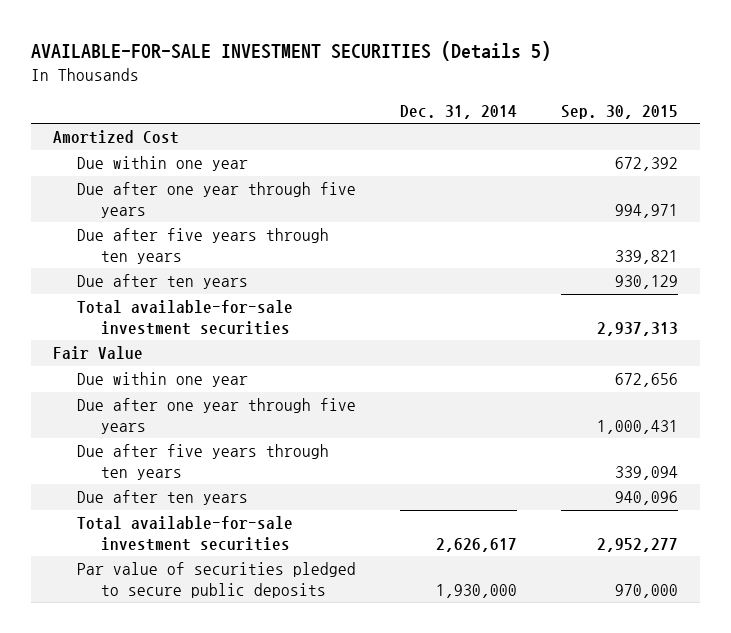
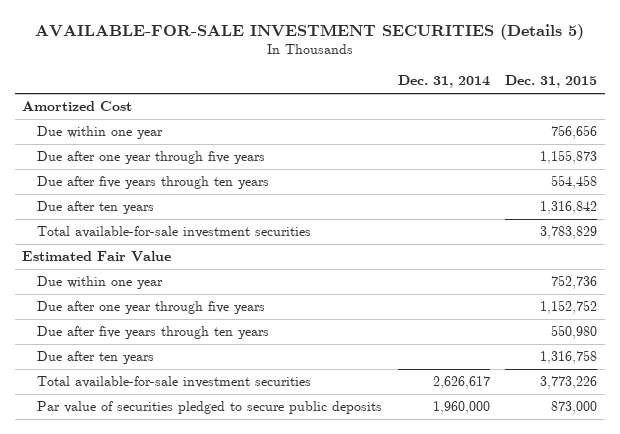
- | Dec. 31, 2014 | Sep. 30, 2015
+ | Dec. 31, 2014 | Dec. 31, 2015
- Fair Value
+ Estimated Fair Value
- Par value of securities pledged to secure public deposits | 1,930,000 | 970,000
+ Par value of securities pledged to secure public deposits | 1,960,000 | 873,000

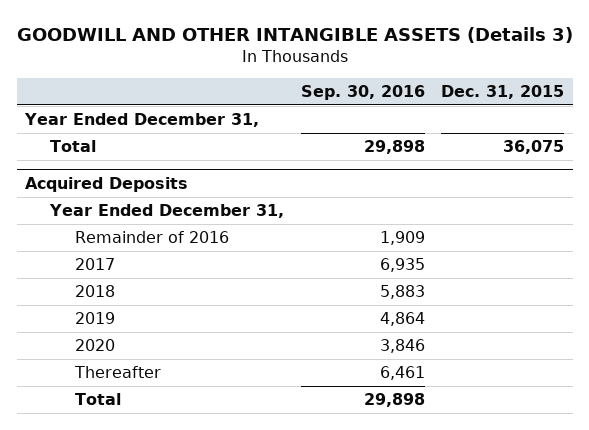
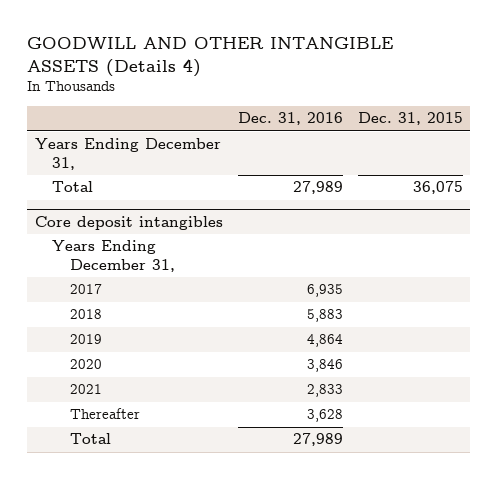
- GOODWILL AND OTHER INTANGIBLE ASSETS (Details 3)
+ GOODWILL AND OTHER INTANGIBLE ASSETS (Details 4)
- | Sep. 30, 2016 | Dec. 31, 2015
+ | Dec. 31, 2016 | Dec. 31, 2015
- Year Ended December 31,
+ Years Ending December 31,
- Acquired Deposits
- Year Ended December 31,
- Remainder of 2016 | 1,909 |
+ Core deposit intangibles
+ Years Ending December 31,
+ 2021 | 2,833 |

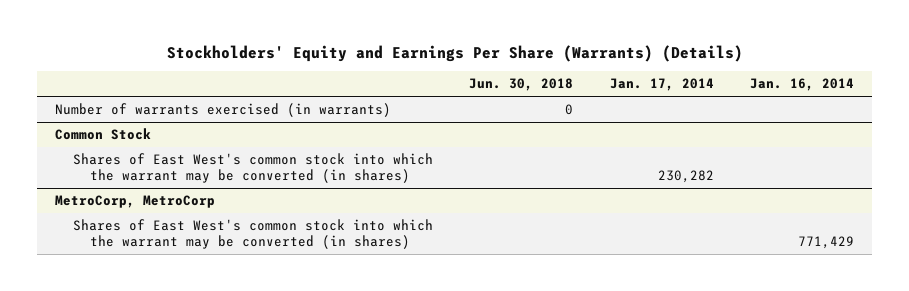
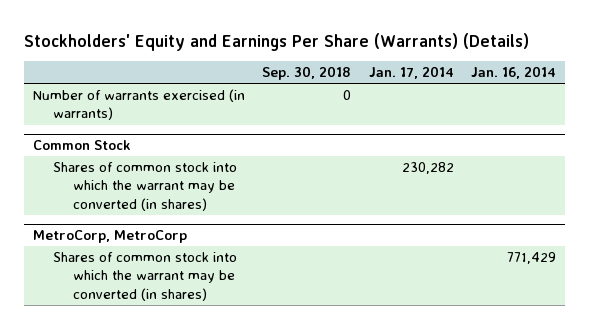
- | Jun. 30, 2018 | Jan. 17, 2014 | Jan. 16, 2014
+ | Sep. 30, 2018 | Jan. 17, 2014 | Jan. 16, 2014
@ Common Stock
- Shares of East West's common stock into which the warrant may be converted (in shares) | | 230,282 |
+ Shares of common stock into which the warrant may be converted (in shares) | | 230,282 |
@ MetroCorp, MetroCorp
- Shares of East West's common stock into which the warrant may be converted (in shares) | | | 771,429
+ Shares of common stock into which the warrant may be converted (in shares) | | | 771,429

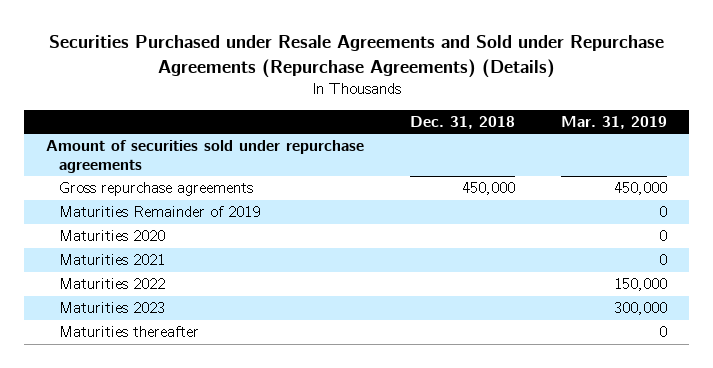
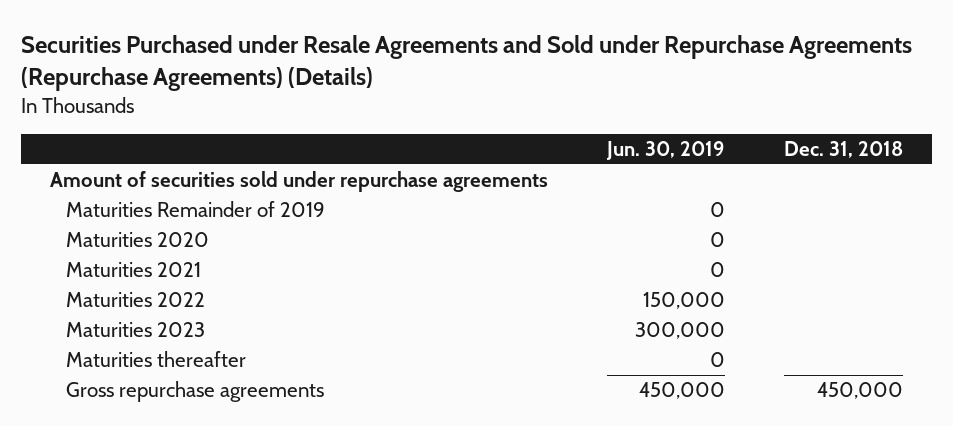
- | Dec. 31, 2018 | Mar. 31, 2019
+ | Jun. 30, 2019 | Dec. 31, 2018
moved down: Gross repurchase agreements | 450,000 | 450,000

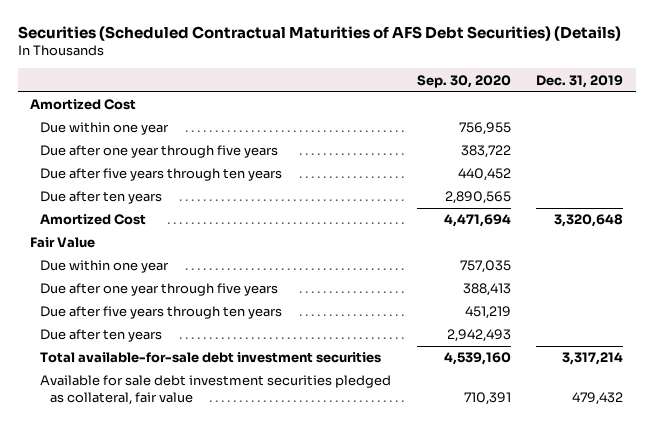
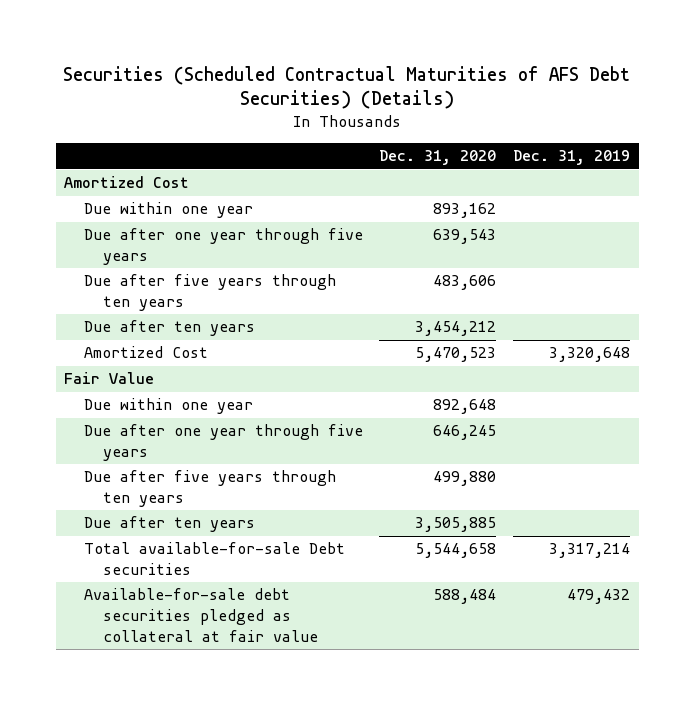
- | Sep. 30, 2020 | Dec. 31, 2019
+ | Dec. 31, 2020 | Dec. 31, 2019
- Total available-for-sale debt investment securities | 4,539,160 | 3,317,214
- Available for sale debt investment securities pledged as collateral, fair value | 710,391 | 479,432
+ Total available-for-sale Debt securities | 5,544,658 | 3,317,214
+ Available-for-sale debt securities pledged as collateral at fair value | 588,484 | 479,432

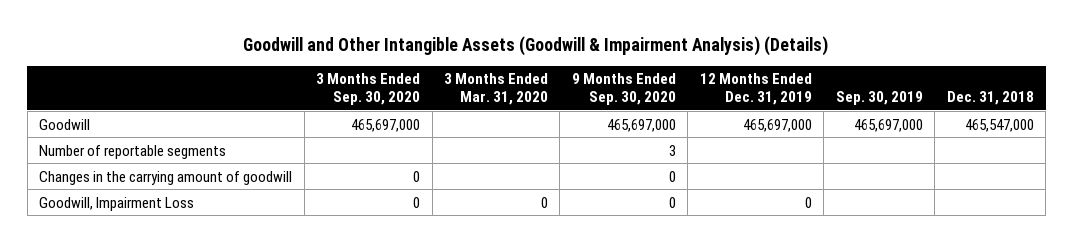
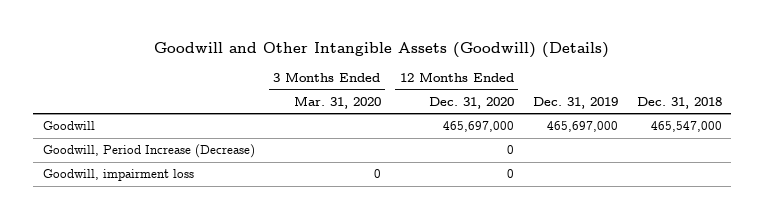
- Goodwill and Other Intangible Assets (Goodwill & Impairment Analysis) (Details)
+ Goodwill and Other Intangible Assets (Goodwill) (Details)
- | 3 Months Ended Sep. 30, 2020 | 3 Months Ended Mar. 31, 2020 | 9 Months Ended Sep. 30, 2020 | 12 Months Ended Dec. 31, 2019 | Sep. 30, 2019 | Dec. 31, 2018
+ | 3 Months Ended Mar. 31, 2020 | 12 Months Ended Dec. 31, 2020 | Dec. 31, 2019 | Dec. 31, 2018
- Number of reportable segments | | | 3 | | |
- Changes in the carrying amount of goodwill | 0 | | 0 | | |
- Goodwill, Impairment Loss | 0 | 0 | 0 | 0 | |
+ Goodwill, Period Increase (Decrease) | | 0 | |
+ Goodwill, impairment loss | 0 | 0 | |

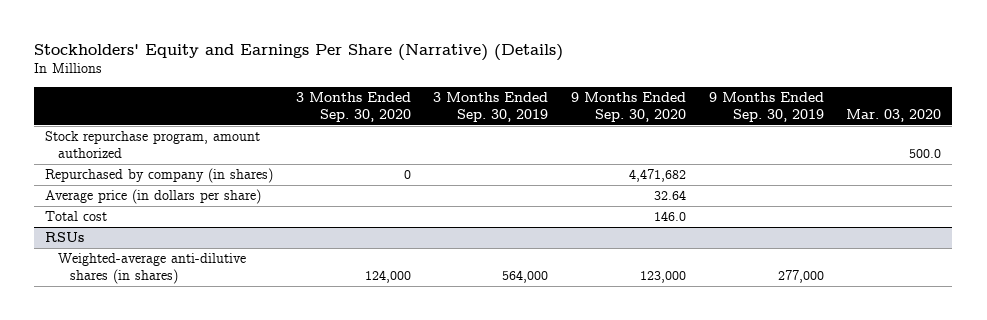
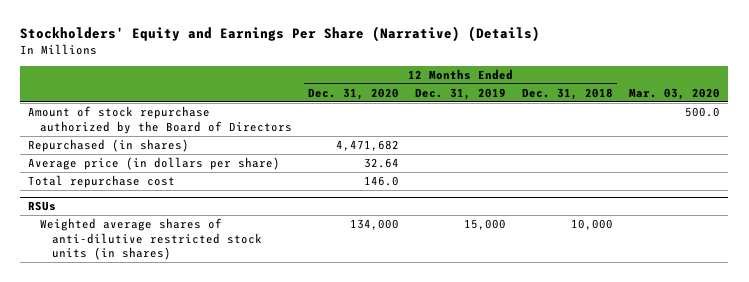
- | 3 Months Ended Sep. 30, 2020 | 3 Months Ended Sep. 30, 2019 | 9 Months Ended Sep. 30, 2020 | 9 Months Ended Sep. 30, 2019 | Mar. 03, 2020
+ | 12 Months Ended Dec. 31, 2020 | 12 Months Ended Dec. 31, 2019 | 12 Months Ended Dec. 31, 2018 | Mar. 03, 2020
- Stock repurchase program, amount authorized | | | | | 500.0
- Repurchased by company (in shares) | 0 | | 4,471,682 | |
+ Amount of stock repurchase authorized by the Board of Directors | | | | 500.0
+ Repurchased (in shares) | 4,471,682 | | |
- Total cost | | | 146.0 | |
+ Total repurchase cost | 146.0 | | |
@ RSUs
- Weighted-average anti-dilutive shares (in shares) | 124,000 | 564,000 | 123,000 | 277,000 |
+ Weighted average shares of anti-dilutive restricted stock units (in shares) | 134,000 | 15,000 | 10,000 |

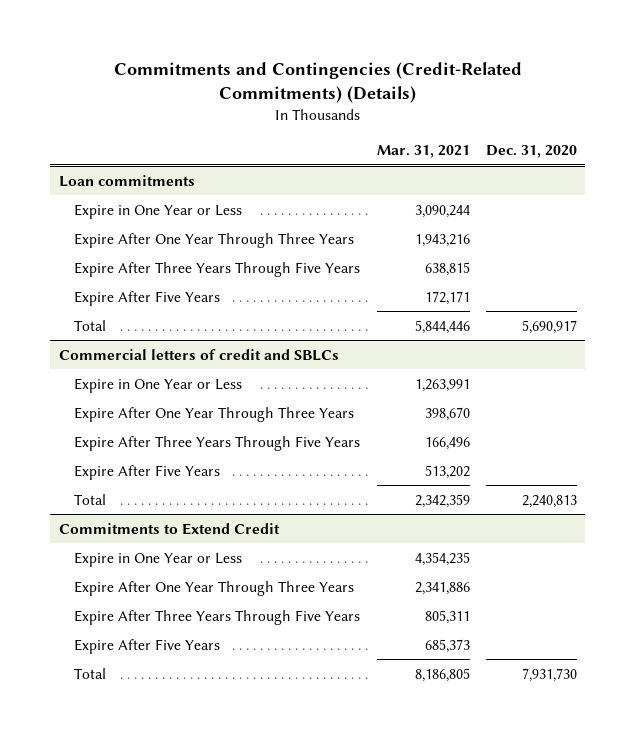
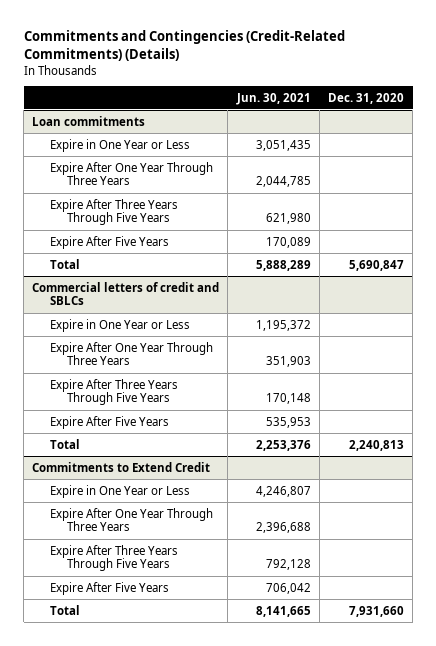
- | Mar. 31, 2021 | Dec. 31, 2020
+ | Jun. 30, 2021 | Dec. 31, 2020
@ Loan commitments
- Total | 5,844,446 | 5,690,917
+ Total | 5,888,289 | 5,690,847
@ Commitments to Extend Credit
- Total | 8,186,805 | 7,931,730
+ Total | 8,141,665 | 7,931,660

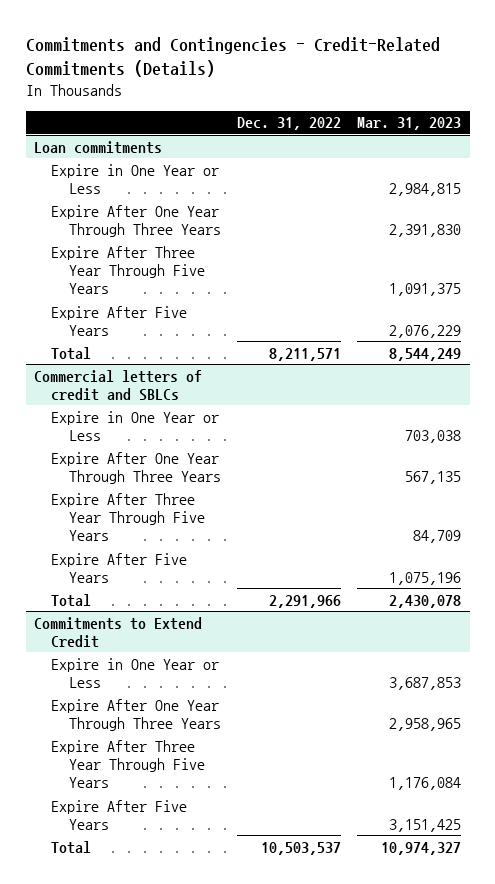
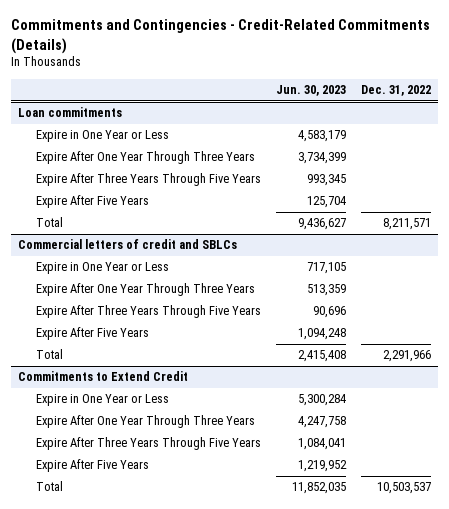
- | Dec. 31, 2022 | Mar. 31, 2023
+ | Jun. 30, 2023 | Dec. 31, 2022
@ Loan commitments
- Expire After Three Year Through Five Years | | 1,091,375
+ Expire After Three Years Through Five Years | 993,345 |
@ Commercial letters of credit and SBLCs
- Expire After Three Year Through Five Years | | 84,709
+ Expire After Three Years Through Five Years | 90,696 |
@ Commitments to Extend Credit
- Expire After Three Year Through Five Years | | 1,176,084
+ Expire After Three Years Through Five Years | 1,084,041 |

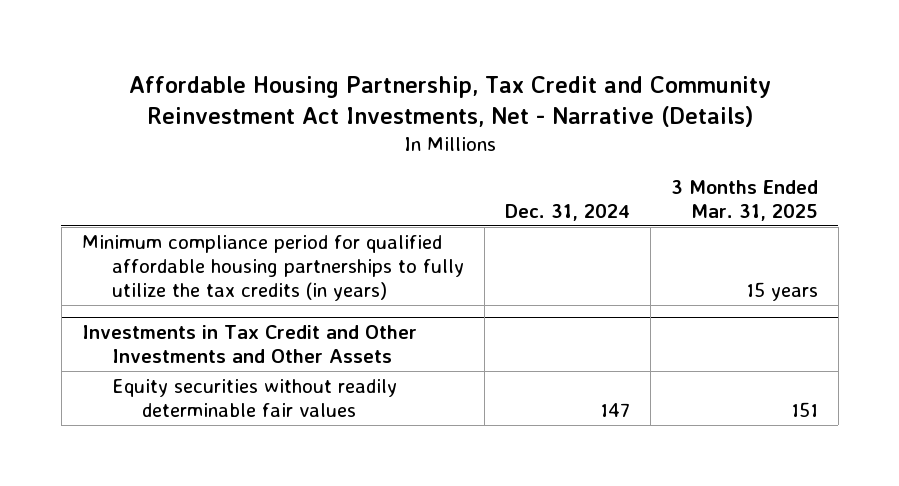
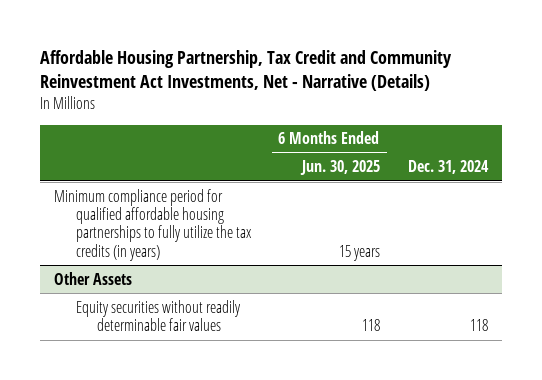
- | Dec. 31, 2024 | 3 Months Ended Mar. 31, 2025
+ | 6 Months Ended Jun. 30, 2025 | Dec. 31, 2024
- Investments in Tax Credit and Other Investments and Other Assets
- Equity securities without readily determinable fair values | 147 | 151
+ Other Assets
+ Equity securities without readily determinable fair values | 118 | 118

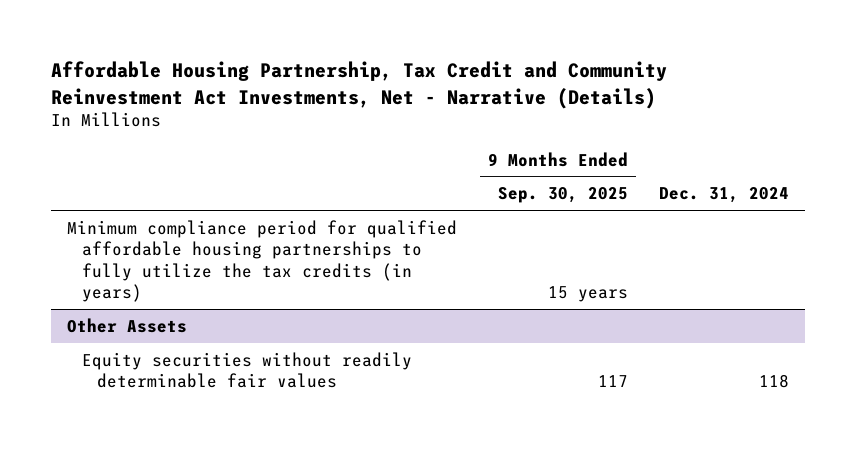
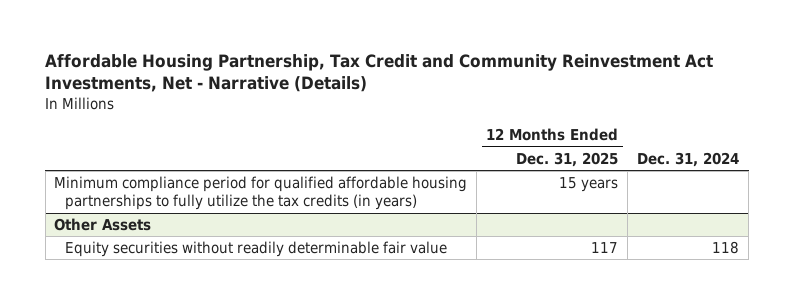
- | 9 Months Ended Sep. 30, 2025 | Dec. 31, 2024
+ | 12 Months Ended Dec. 31, 2025 | Dec. 31, 2024
@ Other Assets
- Equity securities without readily determinable fair values | 117 | 118
+ Equity securities without readily determinable fair value | 117 | 118

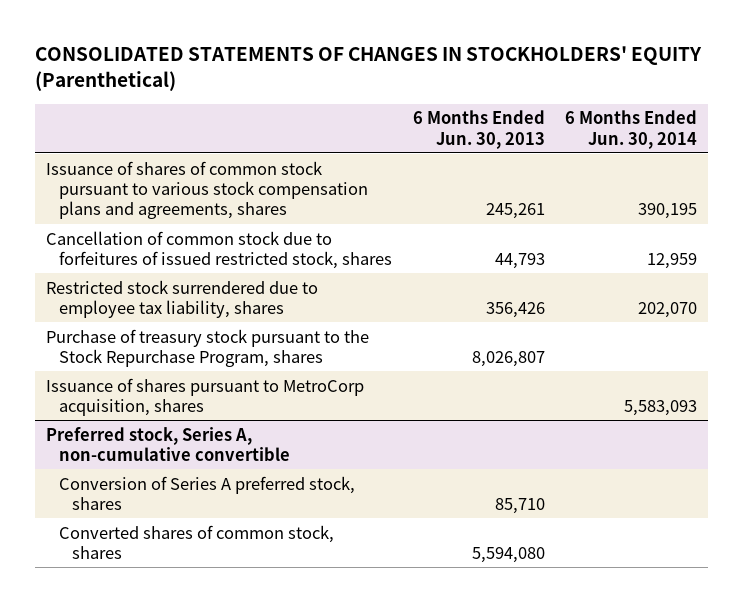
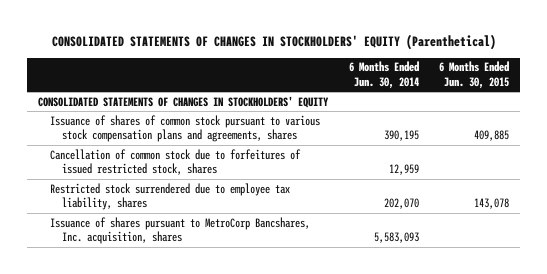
- | 6 Months Ended Jun. 30, 2013 | 6 Months Ended Jun. 30, 2014
+ | 6 Months Ended Jun. 30, 2014 | 6 Months Ended Jun. 30, 2015
+ CONSOLIDATED STATEMENTS OF CHANGES IN STOCKHOLDERS' EQUITY
- Purchase of treasury stock pursuant to the Stock Repurchase Program, shares | 8,026,807 |
- Issuance of shares pursuant to MetroCorp acquisition, shares | | 5,583,093
- Preferred stock, Series A, non-cumulative convertible
- Conversion of Series A preferred stock, shares | 85,710 |
- Converted shares of common stock, shares | 5,594,080 |
+ Issuance of shares pursuant to MetroCorp Bancshares, Inc. acquisition, shares | 5,583,093 |

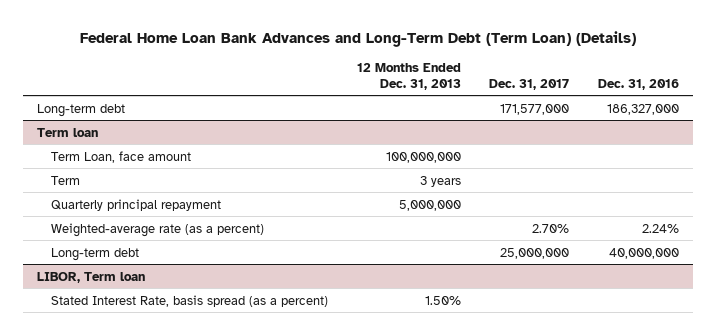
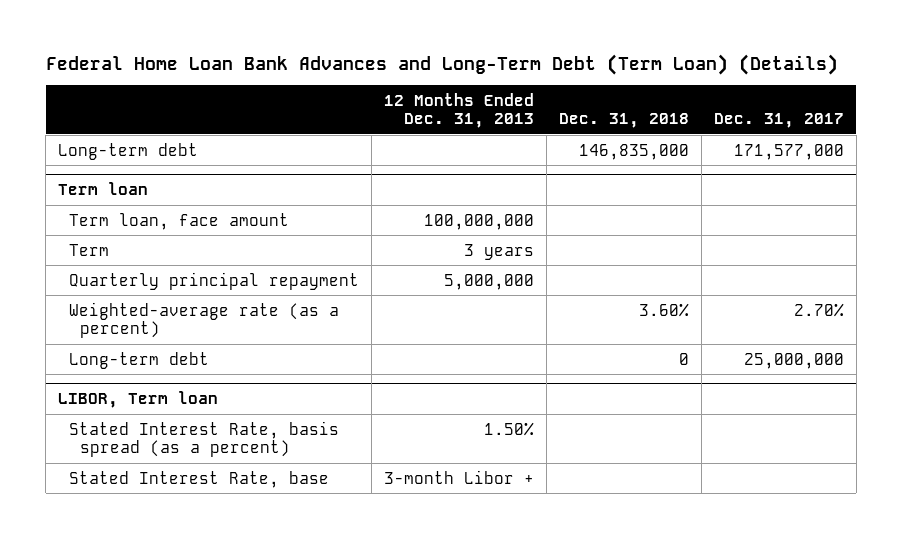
- | 12 Months Ended Dec. 31, 2013 | Dec. 31, 2017 | Dec. 31, 2016
+ | 12 Months Ended Dec. 31, 2013 | Dec. 31, 2018 | Dec. 31, 2017
@ Term loan
- Term Loan, face amount | 100,000,000 | |
+ Term loan, face amount | 100,000,000 | |
@ LIBOR, Term loan
+ Stated Interest Rate, base | 3-month Libor + | |

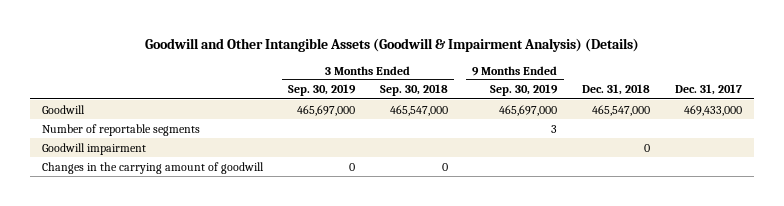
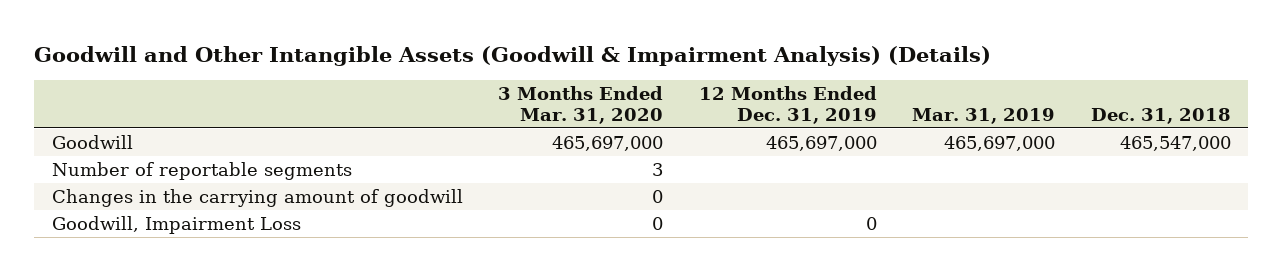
- | 3 Months Ended Sep. 30, 2019 | 3 Months Ended Sep. 30, 2018 | 9 Months Ended Sep. 30, 2019 | Dec. 31, 2018 | Dec. 31, 2017
+ | 3 Months Ended Mar. 31, 2020 | 12 Months Ended Dec. 31, 2019 | Mar. 31, 2019 | Dec. 31, 2018
- Goodwill impairment | | | | 0 |
+ Goodwill, Impairment Loss | 0 | 0 | |

